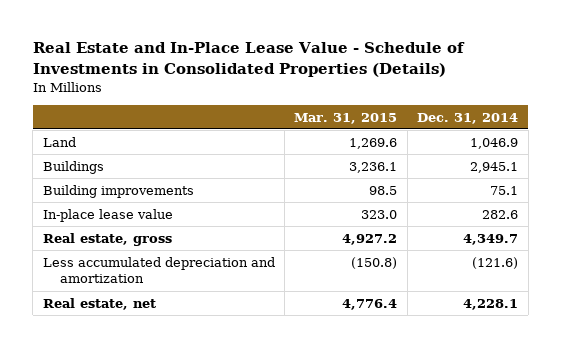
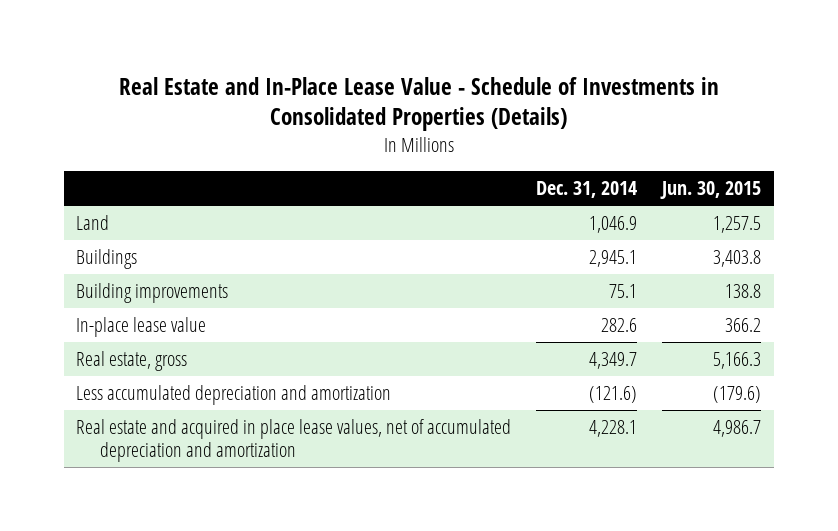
- | Mar. 31, 2015 | Dec. 31, 2014
+ | Dec. 31, 2014 | Jun. 30, 2015
- Real estate, net | 4,776.4 | 4,228.1
+ Real estate and acquired in place lease values, net of accumulated depreciation and amortization | 4,228.1 | 4,986.7

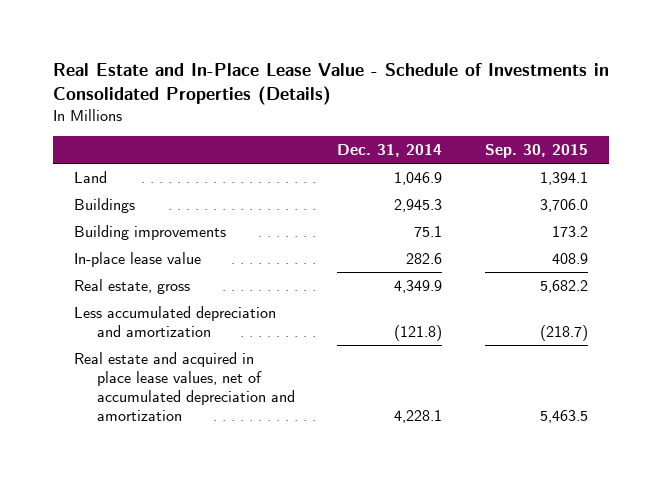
- | Dec. 31, 2014 | Jun. 30, 2015
+ | Dec. 31, 2014 | Sep. 30, 2015
- Buildings | 2,945.1 | 3,403.8
+ Buildings | 2,945.3 | 3,706.0
- Real estate, gross | 4,349.7 | 5,166.3
- Less accumulated depreciation and amortization | (121.6) | (179.6)
+ Real estate, gross | 4,349.9 | 5,682.2
+ Less accumulated depreciation and amortization | (121.8) | (218.7)

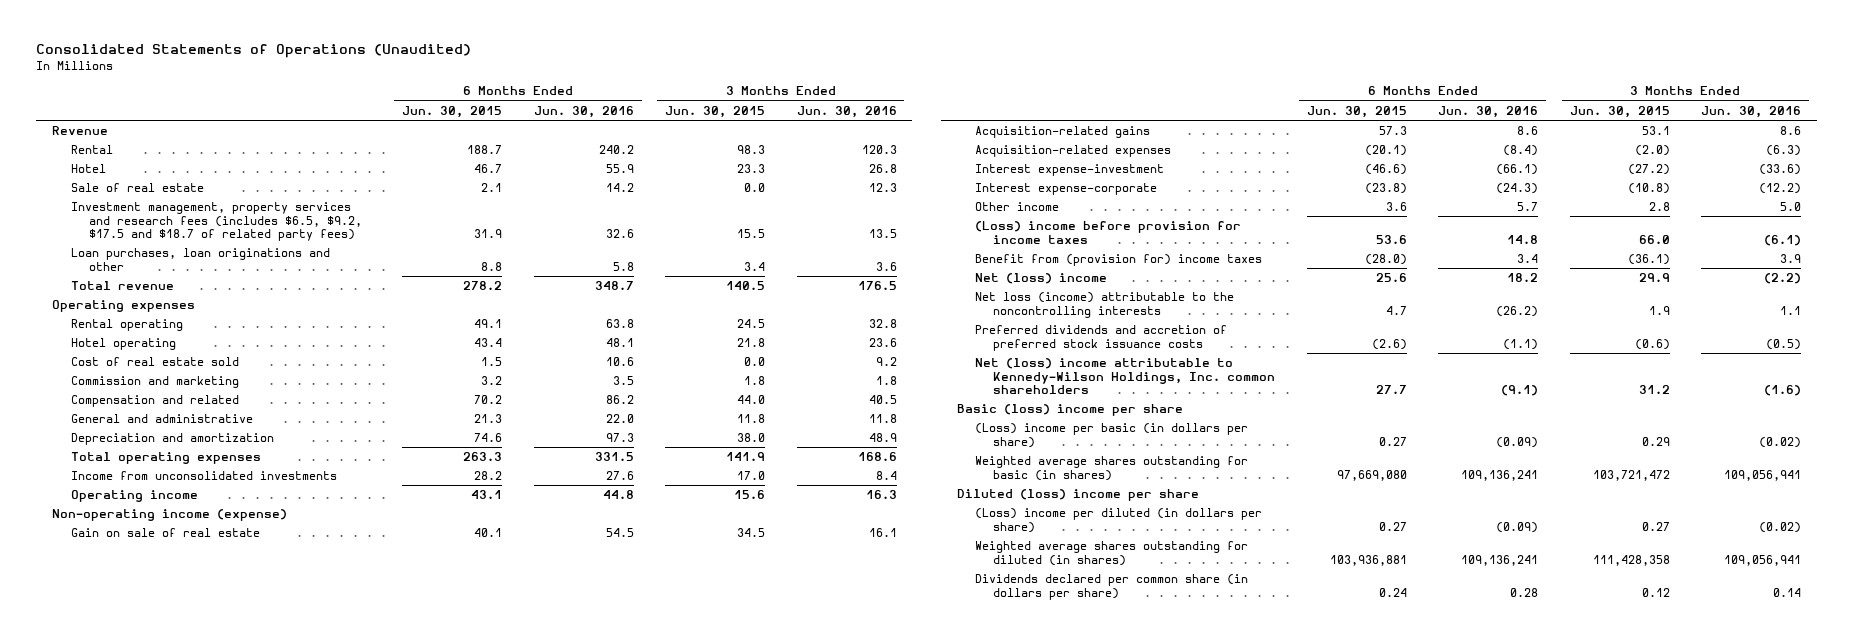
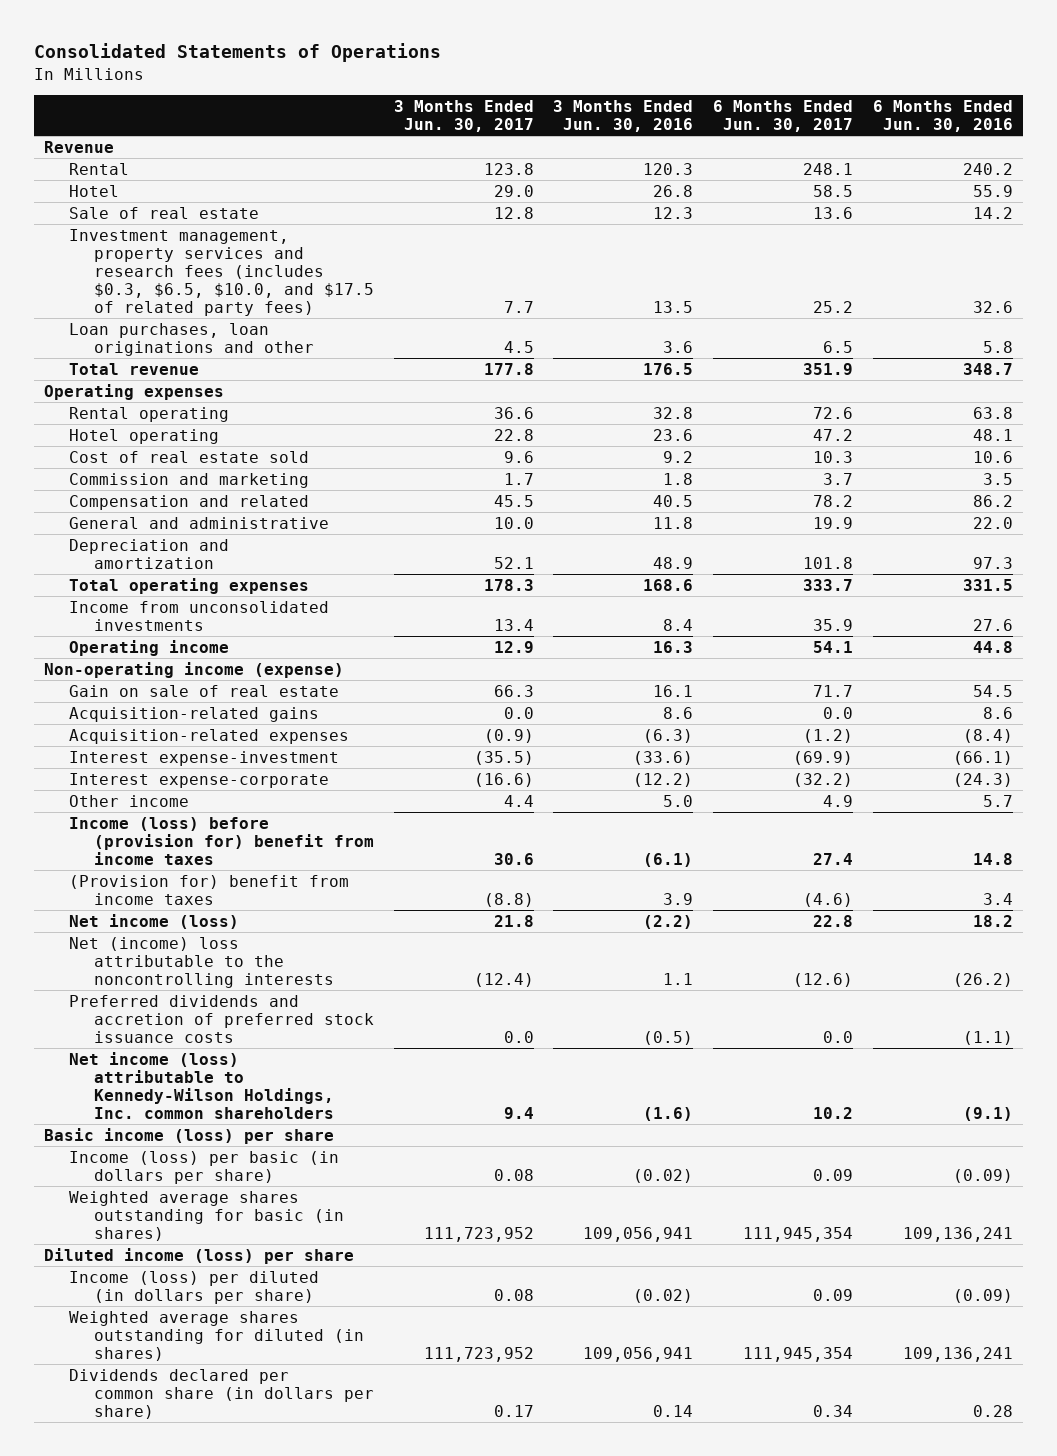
- Consolidated Statements of Operations (Unaudited)
+ Consolidated Statements of Operations
- | 6 Months Ended Jun. 30, 2015 | 6 Months Ended Jun. 30, 2016 | 3 Months Ended Jun. 30, 2015 | 3 Months Ended Jun. 30, 2016
+ | 3 Months Ended Jun. 30, 2017 | 3 Months Ended Jun. 30, 2016 | 6 Months Ended Jun. 30, 2017 | 6 Months Ended Jun. 30, 2016
- Investment management, property services and research fees (includes $6.5, $9.2, $17.5 and $18.7 of related party fees) | 31.9 | 32.6 | 15.5 | 13.5
+ Investment management, property services and research fees (includes $0.3, $6.5, $10.0, and $17.5 of related party fees) | 7.7 | 13.5 | 25.2 | 32.6
- (Loss) income before provision for income taxes | 53.6 | 14.8 | 66.0 | (6.1)
- Benefit from (provision for) income taxes | (28.0) | 3.4 | (36.1) | 3.9
- Net (loss) income | 25.6 | 18.2 | 29.9 | (2.2)
- Net loss (income) attributable to the noncontrolling interests | 4.7 | (26.2) | 1.9 | 1.1
+ Income (loss) before (provision for) benefit from income taxes | 30.6 | (6.1) | 27.4 | 14.8
+ (Provision for) benefit from income taxes | (8.8) | 3.9 | (4.6) | 3.4
+ Net income (loss) | 21.8 | (2.2) | 22.8 | 18.2
+ Net (income) loss attributable to the noncontrolling interests | (12.4) | 1.1 | (12.6) | (26.2)
- Net (loss) income attributable to Kennedy-Wilson Holdings, Inc. common shareholders | 27.7 | (9.1) | 31.2 | (1.6)
- Basic (loss) income per share
- (Loss) income per basic (in dollars per share) | 0.27 | (0.09) | 0.29 | (0.02)
+ Net income (loss) attributable to Kennedy-Wilson Holdings, Inc. common shareholders | 9.4 | (1.6) | 10.2 | (9.1)
+ Basic income (loss) per share
+ Income (loss) per basic (in dollars per share) | 0.08 | (0.02) | 0.09 | (0.09)
- Diluted (loss) income per share
- (Loss) income per diluted (in dollars per share) | 0.27 | (0.09) | 0.27 | (0.02)
+ Diluted income (loss) per share
+ Income (loss) per diluted (in dollars per share) | 0.08 | (0.02) | 0.09 | (0.09)

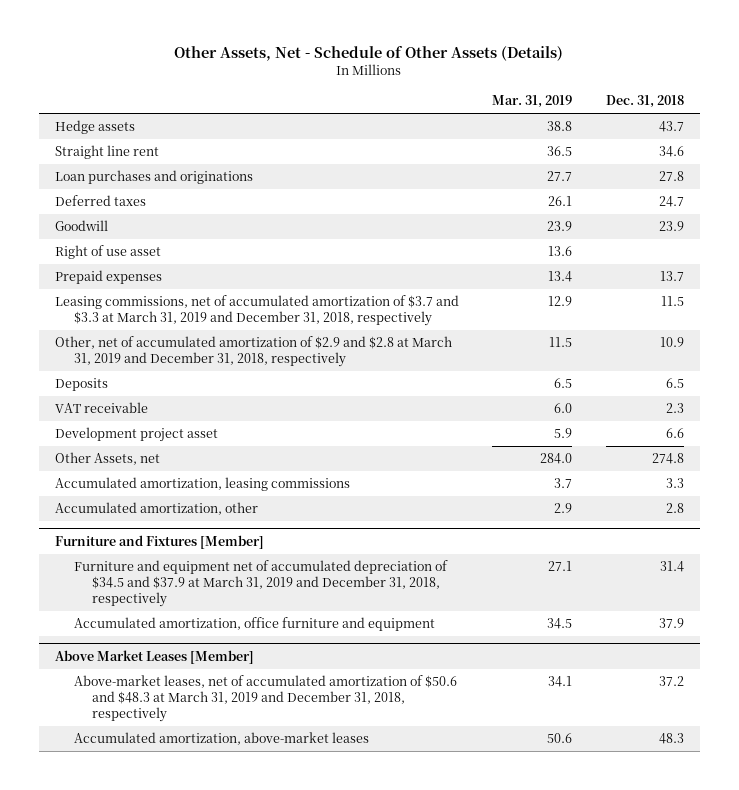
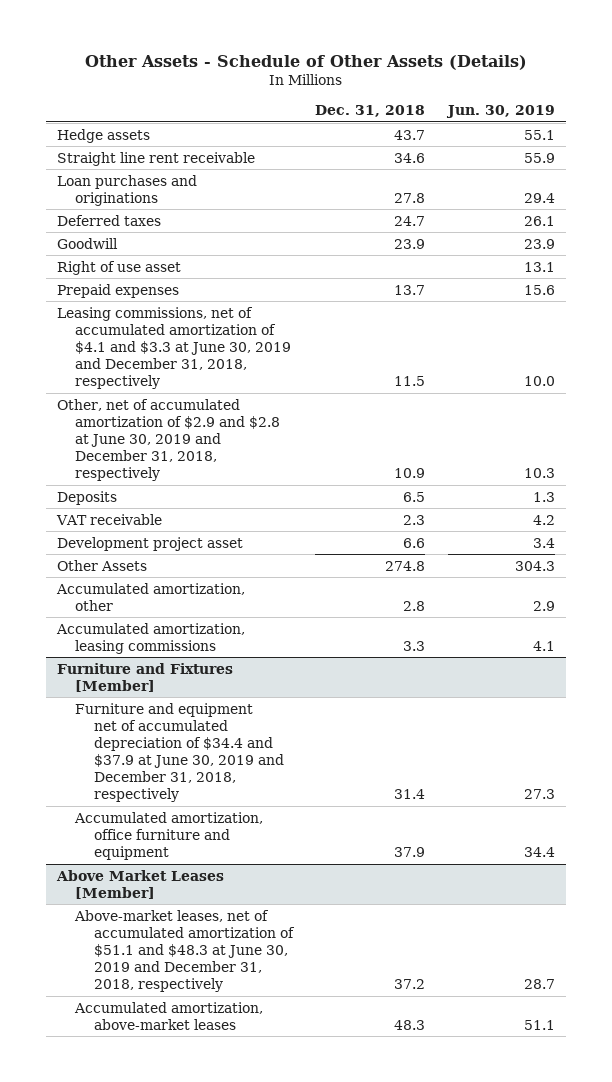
- Other Assets, Net - Schedule of Other Assets (Details)
+ Other Assets - Schedule of Other Assets (Details)
- | Mar. 31, 2019 | Dec. 31, 2018
+ | Dec. 31, 2018 | Jun. 30, 2019
- Straight line rent | 36.5 | 34.6
+ Straight line rent receivable | 34.6 | 55.9
- Leasing commissions, net of accumulated amortization of $3.7 and $3.3 at March 31, 2019 and December 31, 2018, respectively | 12.9 | 11.5
- Other, net of accumulated amortization of $2.9 and $2.8 at March 31, 2019 and December 31, 2018, respectively | 11.5 | 10.9
+ Leasing commissions, net of accumulated amortization of $4.1 and $3.3 at June 30, 2019 and December 31, 2018, respectively | 11.5 | 10.0
+ Other, net of accumulated amortization of $2.9 and $2.8 at June 30, 2019 and December 31, 2018, respectively | 10.9 | 10.3
- Other Assets, net | 284.0 | 274.8
+ Other Assets | 274.8 | 304.3
moved down: Accumulated amortization, leasing commissions | 3.3 | 4.1
@ Furniture and Fixtures [Member]
- Furniture and equipment net of accumulated depreciation of $34.5 and $37.9 at March 31, 2019 and December 31, 2018, respectively | 27.1 | 31.4
+ Furniture and equipment net of accumulated depreciation of $34.4 and $37.9 at June 30, 2019 and December 31, 2018, respectively | 31.4 | 27.3
@ Above Market Leases [Member]
- Above-market leases, net of accumulated amortization of $50.6 and $48.3 at March 31, 2019 and December 31, 2018, respectively | 34.1 | 37.2
+ Above-market leases, net of accumulated amortization of $51.1 and $48.3 at June 30, 2019 and December 31, 2018, respectively | 37.2 | 28.7

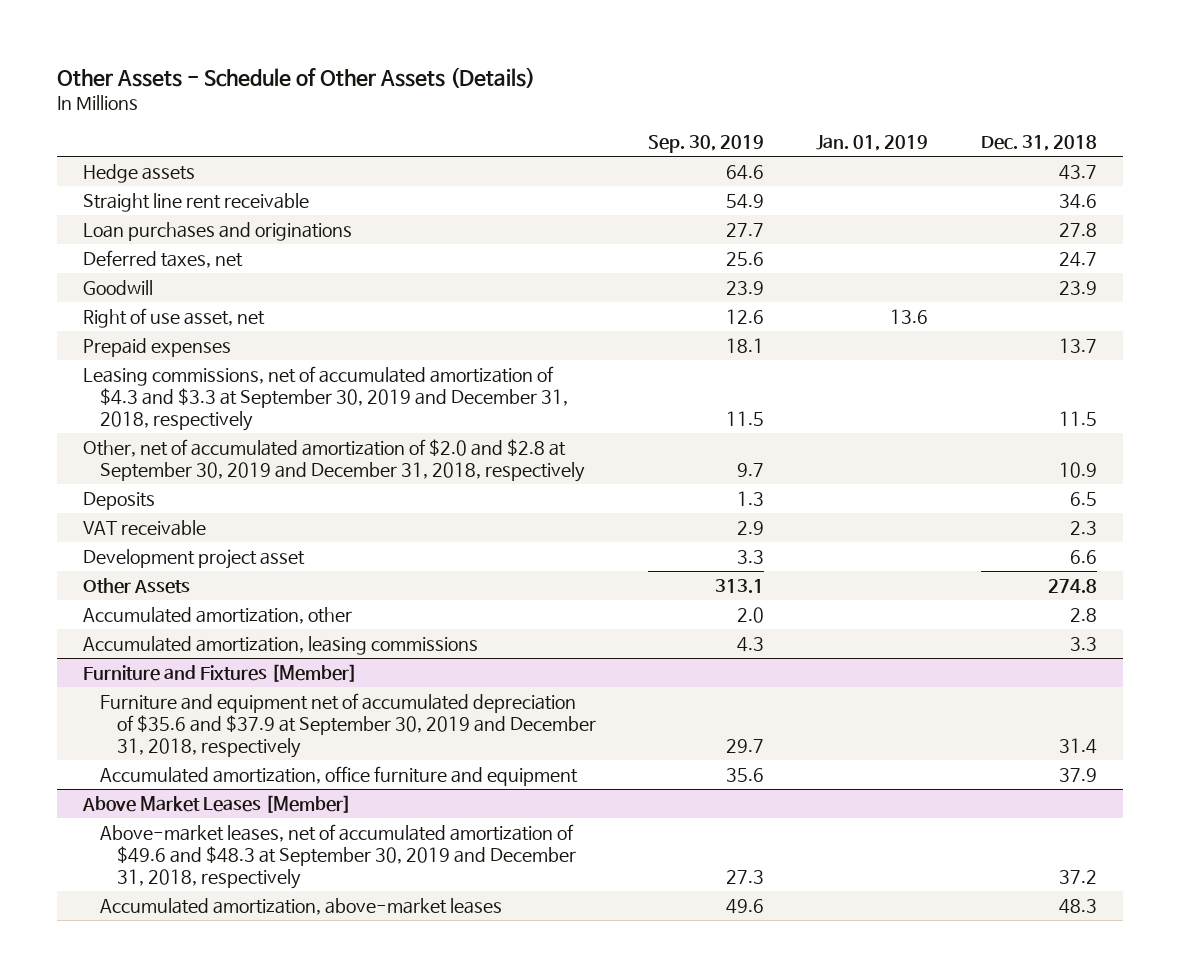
- | Dec. 31, 2018 | Jun. 30, 2019
+ | Sep. 30, 2019 | Jan. 01, 2019 | Dec. 31, 2018
- Deferred taxes | 24.7 | 26.1
+ Deferred taxes, net | 25.6 | | 24.7
- Right of use asset | | 13.1
+ Right of use asset, net | 12.6 | 13.6 |
- Leasing commissions, net of accumulated amortization of $4.1 and $3.3 at June 30, 2019 and December 31, 2018, respectively | 11.5 | 10.0
- Other, net of accumulated amortization of $2.9 and $2.8 at June 30, 2019 and December 31, 2018, respectively | 10.9 | 10.3
+ Leasing commissions, net of accumulated amortization of $4.3 and $3.3 at September 30, 2019 and December 31, 2018, respectively | 11.5 | | 11.5
+ Other, net of accumulated amortization of $2.0 and $2.8 at September 30, 2019 and December 31, 2018, respectively | 9.7 | | 10.9
@ Furniture and Fixtures [Member]
- Furniture and equipment net of accumulated depreciation of $34.4 and $37.9 at June 30, 2019 and December 31, 2018, respectively | 31.4 | 27.3
+ Furniture and equipment net of accumulated depreciation of $35.6 and $37.9 at September 30, 2019 and December 31, 2018, respectively | 29.7 | | 31.4
@ Above Market Leases [Member]
- Above-market leases, net of accumulated amortization of $51.1 and $48.3 at June 30, 2019 and December 31, 2018, respectively | 37.2 | 28.7
+ Above-market leases, net of accumulated amortization of $49.6 and $48.3 at September 30, 2019 and December 31, 2018, respectively | 27.3 | | 37.2

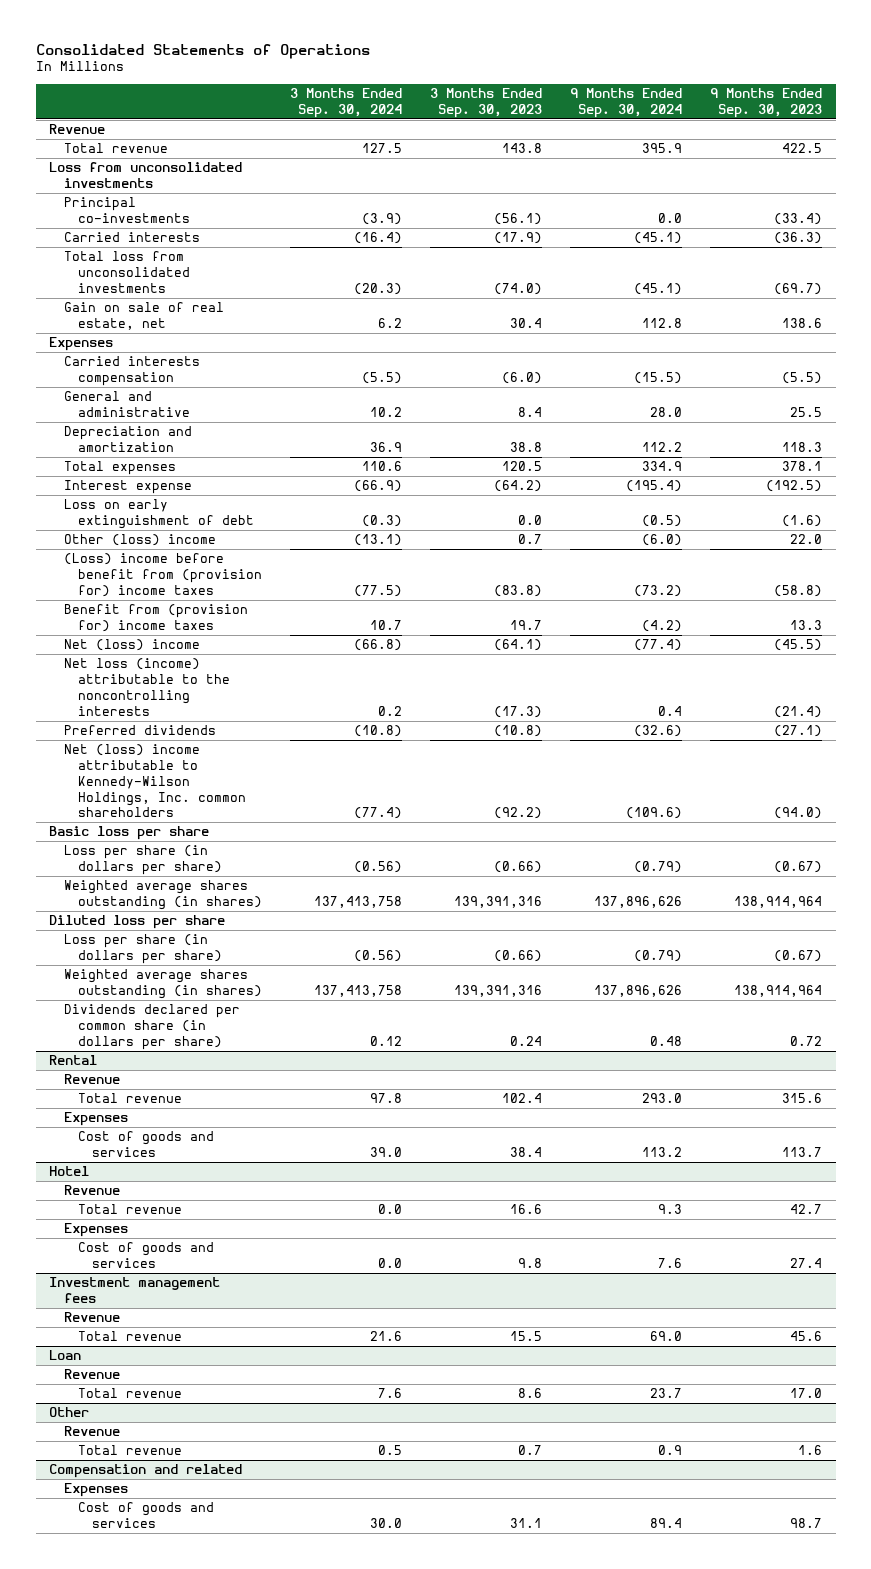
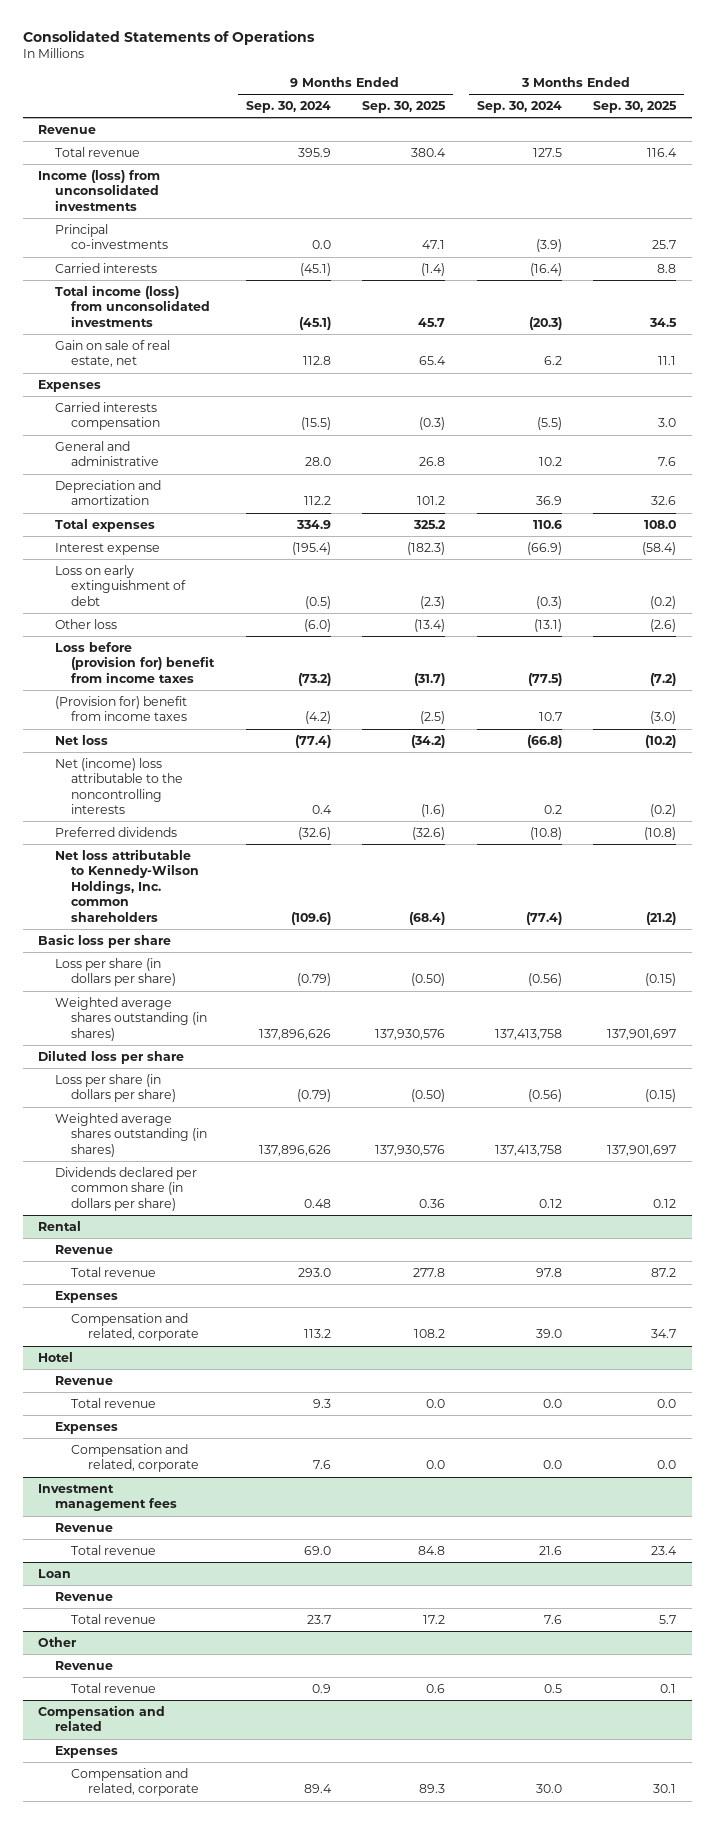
- | 3 Months Ended Sep. 30, 2024 | 3 Months Ended Sep. 30, 2023 | 9 Months Ended Sep. 30, 2024 | 9 Months Ended Sep. 30, 2023
+ | 9 Months Ended Sep. 30, 2024 | 9 Months Ended Sep. 30, 2025 | 3 Months Ended Sep. 30, 2024 | 3 Months Ended Sep. 30, 2025
- Loss from unconsolidated investments
+ Income (loss) from unconsolidated investments
- Total loss from unconsolidated investments | (20.3) | (74.0) | (45.1) | (69.7)
+ Total income (loss) from unconsolidated investments | (45.1) | 45.7 | (20.3) | 34.5
- Other (loss) income | (13.1) | 0.7 | (6.0) | 22.0
- (Loss) income before benefit from (provision for) income taxes | (77.5) | (83.8) | (73.2) | (58.8)
- Benefit from (provision for) income taxes | 10.7 | 19.7 | (4.2) | 13.3
- Net (loss) income | (66.8) | (64.1) | (77.4) | (45.5)
- Net loss (income) attributable to the noncontrolling interests | 0.2 | (17.3) | 0.4 | (21.4)
+ Other loss | (6.0) | (13.4) | (13.1) | (2.6)
+ Loss before (provision for) benefit from income taxes | (73.2) | (31.7) | (77.5) | (7.2)
+ (Provision for) benefit from income taxes | (4.2) | (2.5) | 10.7 | (3.0)
+ Net loss | (77.4) | (34.2) | (66.8) | (10.2)
+ Net (income) loss attributable to the noncontrolling interests | 0.4 | (1.6) | 0.2 | (0.2)
- Net (loss) income attributable to Kennedy-Wilson Holdings, Inc. common shareholders | (77.4) | (92.2) | (109.6) | (94.0)
+ Net loss attributable to Kennedy-Wilson Holdings, Inc. common shareholders | (109.6) | (68.4) | (77.4) | (21.2)
@ Rental
- Cost of goods and services | 39.0 | 38.4 | 113.2 | 113.7
+ Compensation and related, corporate | 113.2 | 108.2 | 39.0 | 34.7
@ Hotel
- Cost of goods and services | 0.0 | 9.8 | 7.6 | 27.4
+ Compensation and related, corporate | 7.6 | 0.0 | 0.0 | 0.0
@ Compensation and related
- Cost of goods and services | 30.0 | 31.1 | 89.4 | 98.7
+ Compensation and related, corporate | 89.4 | 89.3 | 30.0 | 30.1

